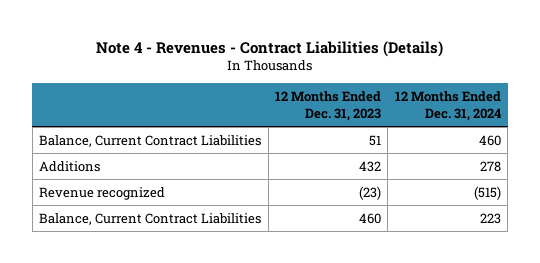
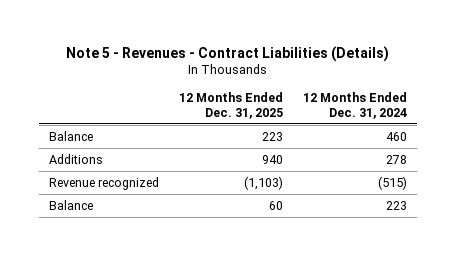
- Note 4 - Revenues - Contract Liabilities (Details)
+ Note 5 - Revenues - Contract Liabilities (Details)
- | 12 Months Ended Dec. 31, 2023 | 12 Months Ended Dec. 31, 2024
+ | 12 Months Ended Dec. 31, 2025 | 12 Months Ended Dec. 31, 2024
- Balance, Current Contract Liabilities | 51 | 460
+ Balance | 223 | 460
- Balance, Current Contract Liabilities | 460 | 223
+ Balance | 60 | 223

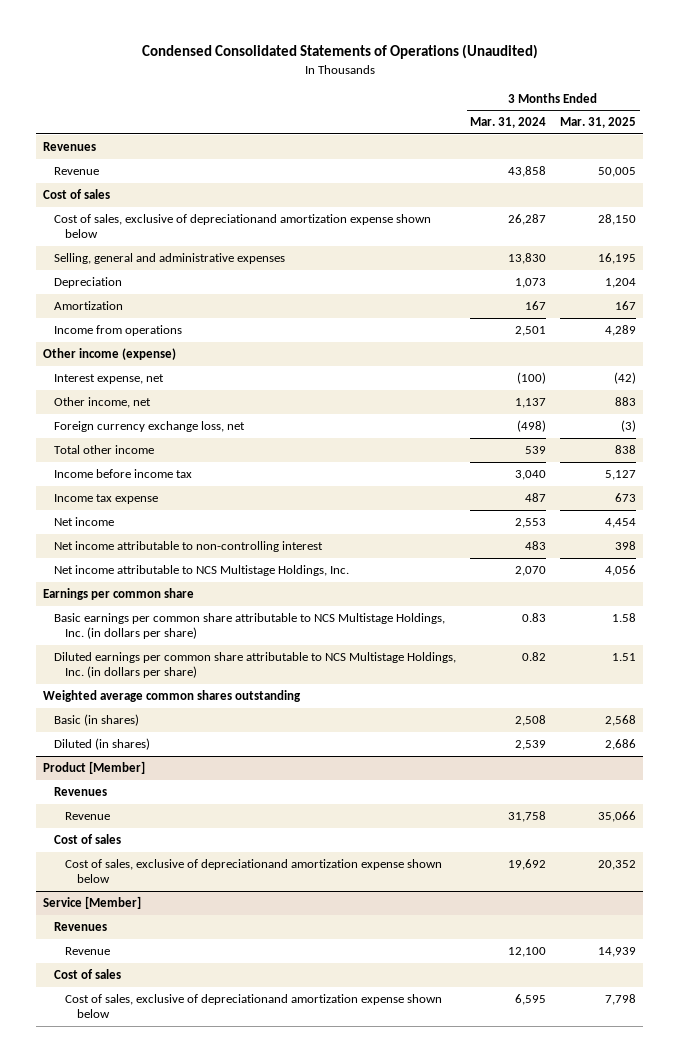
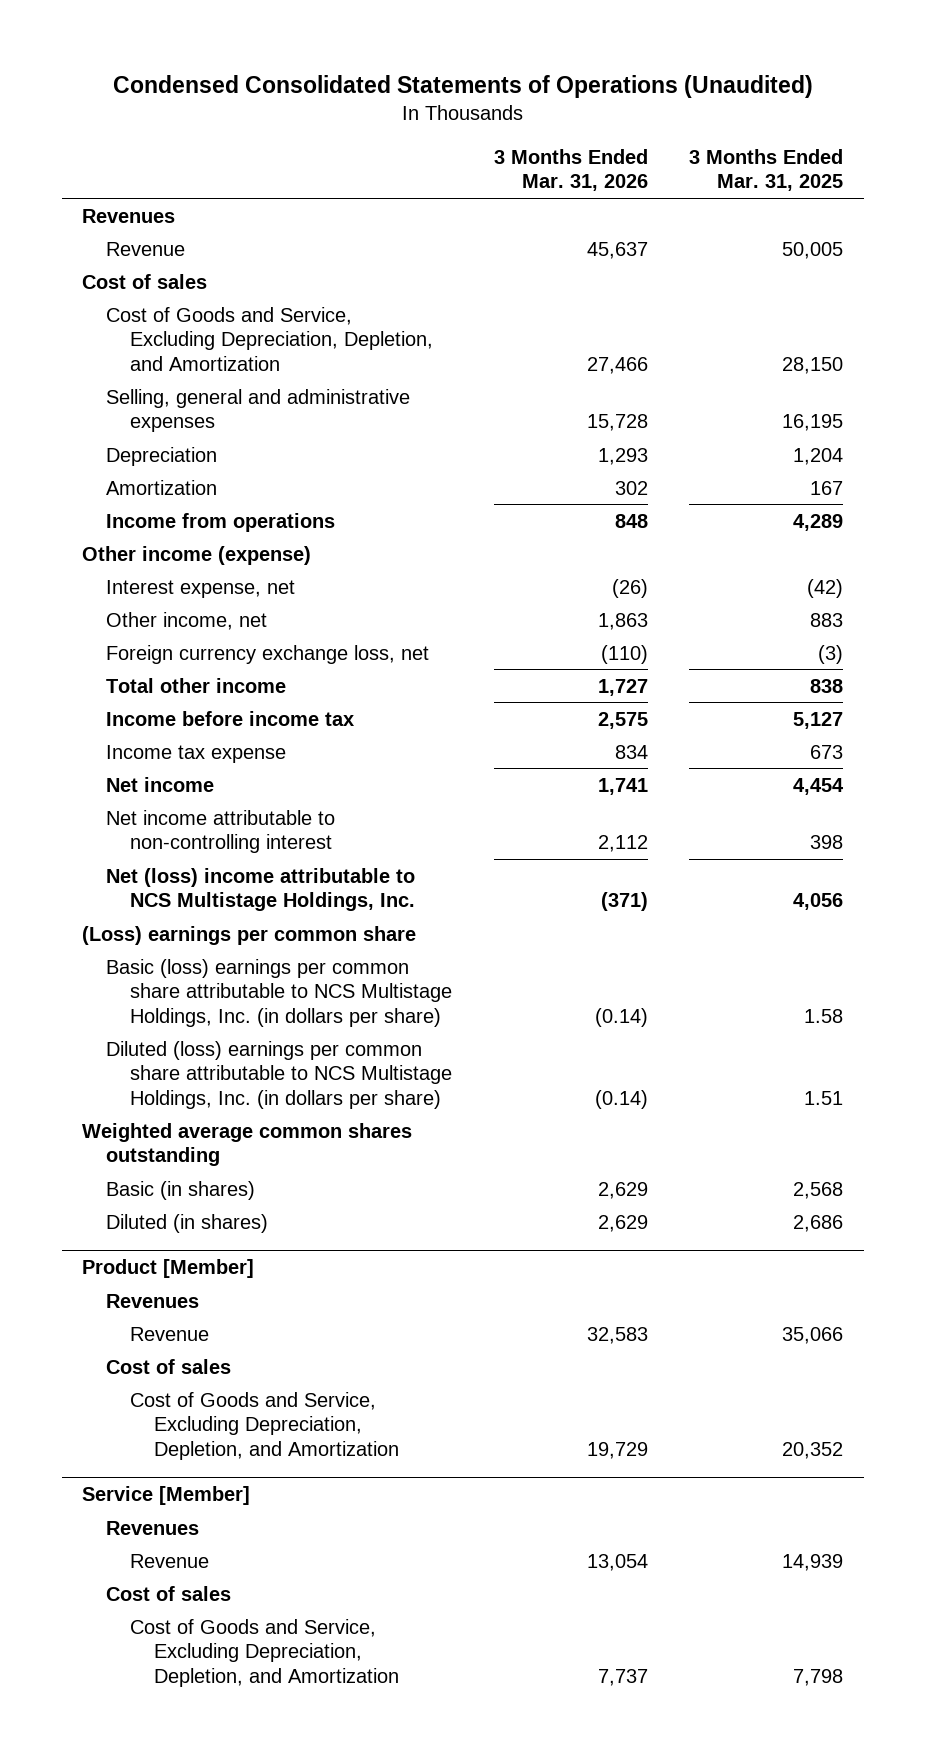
- | 3 Months Ended Mar. 31, 2024 | 3 Months Ended Mar. 31, 2025
+ | 3 Months Ended Mar. 31, 2026 | 3 Months Ended Mar. 31, 2025
- Cost of sales, exclusive of depreciationand amortization expense shown below | 26,287 | 28,150
+ Cost of Goods and Service, Excluding Depreciation, Depletion, and Amortization | 27,466 | 28,150
- Net income attributable to NCS Multistage Holdings, Inc. | 2,070 | 4,056
- Earnings per common share
- Basic earnings per common share attributable to NCS Multistage Holdings, Inc. (in dollars per share) | 0.83 | 1.58
- Diluted earnings per common share attributable to NCS Multistage Holdings, Inc. (in dollars per share) | 0.82 | 1.51
+ Net (loss) income attributable to NCS Multistage Holdings, Inc. | (371) | 4,056
+ (Loss) earnings per common share
+ Basic (loss) earnings per common share attributable to NCS Multistage Holdings, Inc. (in dollars per share) | (0.14) | 1.58
+ Diluted (loss) earnings per common share attributable to NCS Multistage Holdings, Inc. (in dollars per share) | (0.14) | 1.51
@ Product [Member]
- Cost of sales, exclusive of depreciationand amortization expense shown below | 19,692 | 20,352
+ Cost of Goods and Service, Excluding Depreciation, Depletion, and Amortization | 19,729 | 20,352
@ Service [Member]
- Cost of sales, exclusive of depreciationand amortization expense shown below | 6,595 | 7,798
+ Cost of Goods and Service, Excluding Depreciation, Depletion, and Amortization | 7,737 | 7,798

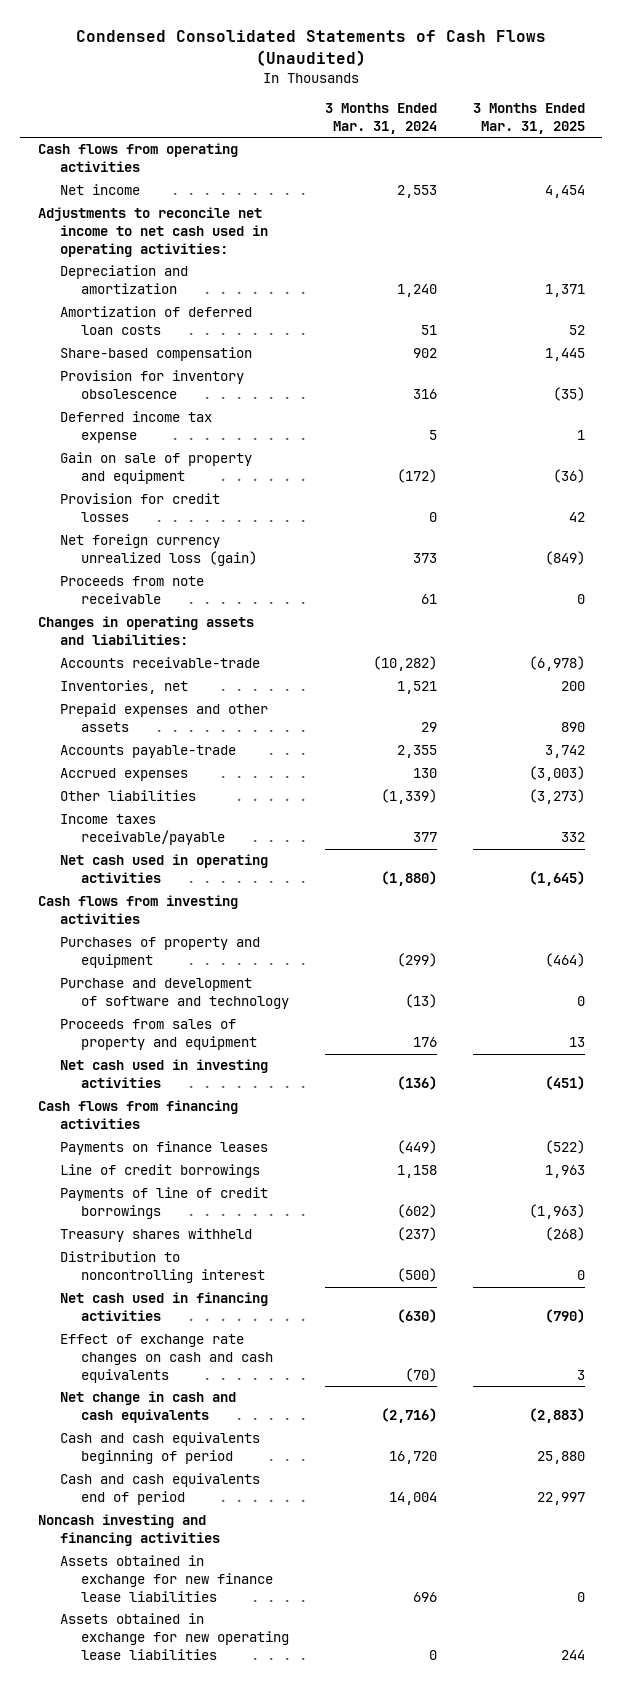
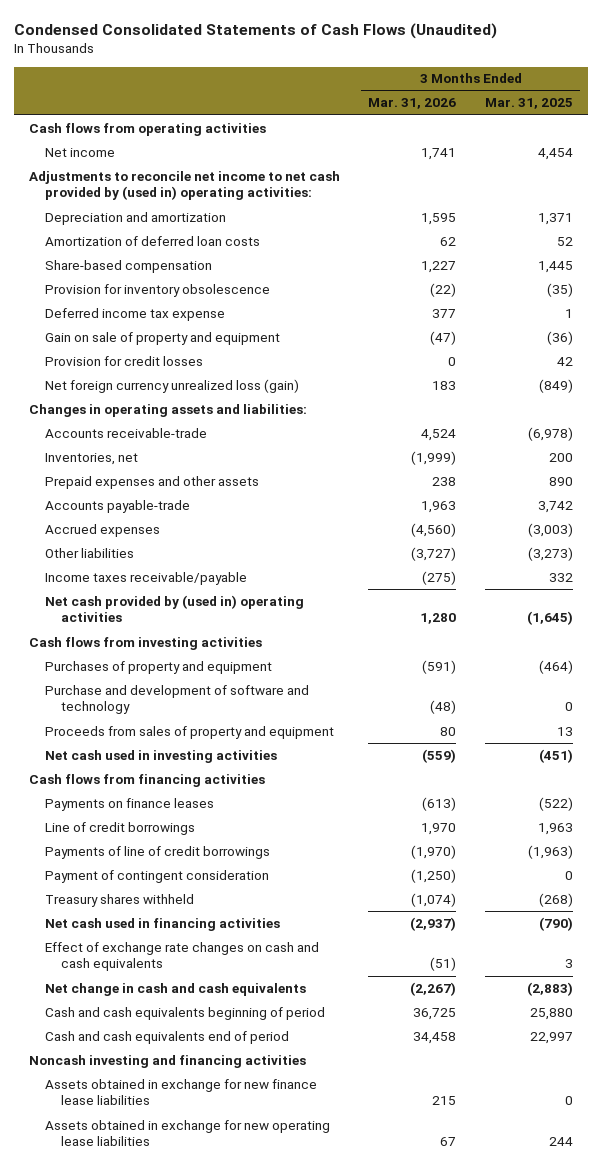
- | 3 Months Ended Mar. 31, 2024 | 3 Months Ended Mar. 31, 2025
+ | 3 Months Ended Mar. 31, 2026 | 3 Months Ended Mar. 31, 2025
- Adjustments to reconcile net income to net cash used in operating activities:
+ Adjustments to reconcile net income to net cash provided by (used in) operating activities:
- Proceeds from note receivable | 61 | 0
- Net cash used in operating activities | (1,880) | (1,645)
+ Net cash provided by (used in) operating activities | 1,280 | (1,645)
+ Payment of contingent consideration | (1,250) | 0
- Distribution to noncontrolling interest | (500) | 0

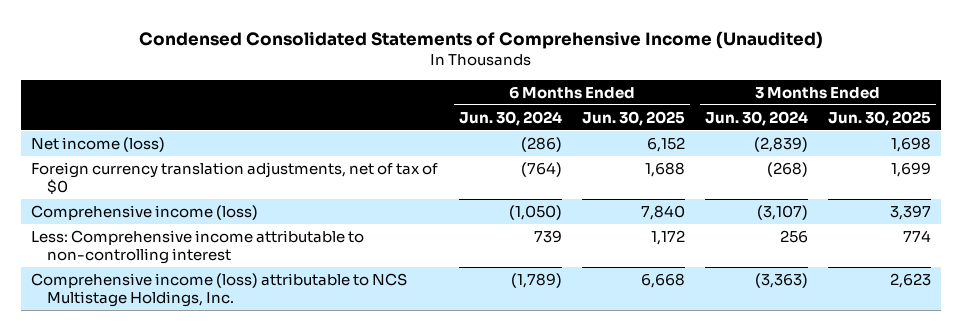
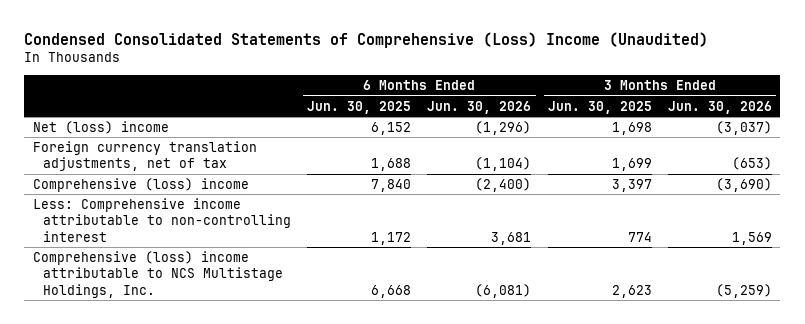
- Condensed Consolidated Statements of Comprehensive Income (Unaudited)
+ Condensed Consolidated Statements of Comprehensive (Loss) Income (Unaudited)
- | 6 Months Ended Jun. 30, 2024 | 6 Months Ended Jun. 30, 2025 | 3 Months Ended Jun. 30, 2024 | 3 Months Ended Jun. 30, 2025
+ | 6 Months Ended Jun. 30, 2025 | 6 Months Ended Jun. 30, 2026 | 3 Months Ended Jun. 30, 2025 | 3 Months Ended Jun. 30, 2026
- Net income (loss) | (286) | 6,152 | (2,839) | 1,698
- Foreign currency translation adjustments, net of tax of $0 | (764) | 1,688 | (268) | 1,699
- Comprehensive income (loss) | (1,050) | 7,840 | (3,107) | 3,397
+ Net (loss) income | 6,152 | (1,296) | 1,698 | (3,037)
+ Foreign currency translation adjustments, net of tax | 1,688 | (1,104) | 1,699 | (653)
+ Comprehensive (loss) income | 7,840 | (2,400) | 3,397 | (3,690)
- Comprehensive income (loss) attributable to NCS Multistage Holdings, Inc. | (1,789) | 6,668 | (3,363) | 2,623
+ Comprehensive (loss) income attributable to NCS Multistage Holdings, Inc. | 6,668 | (6,081) | 2,623 | (5,259)

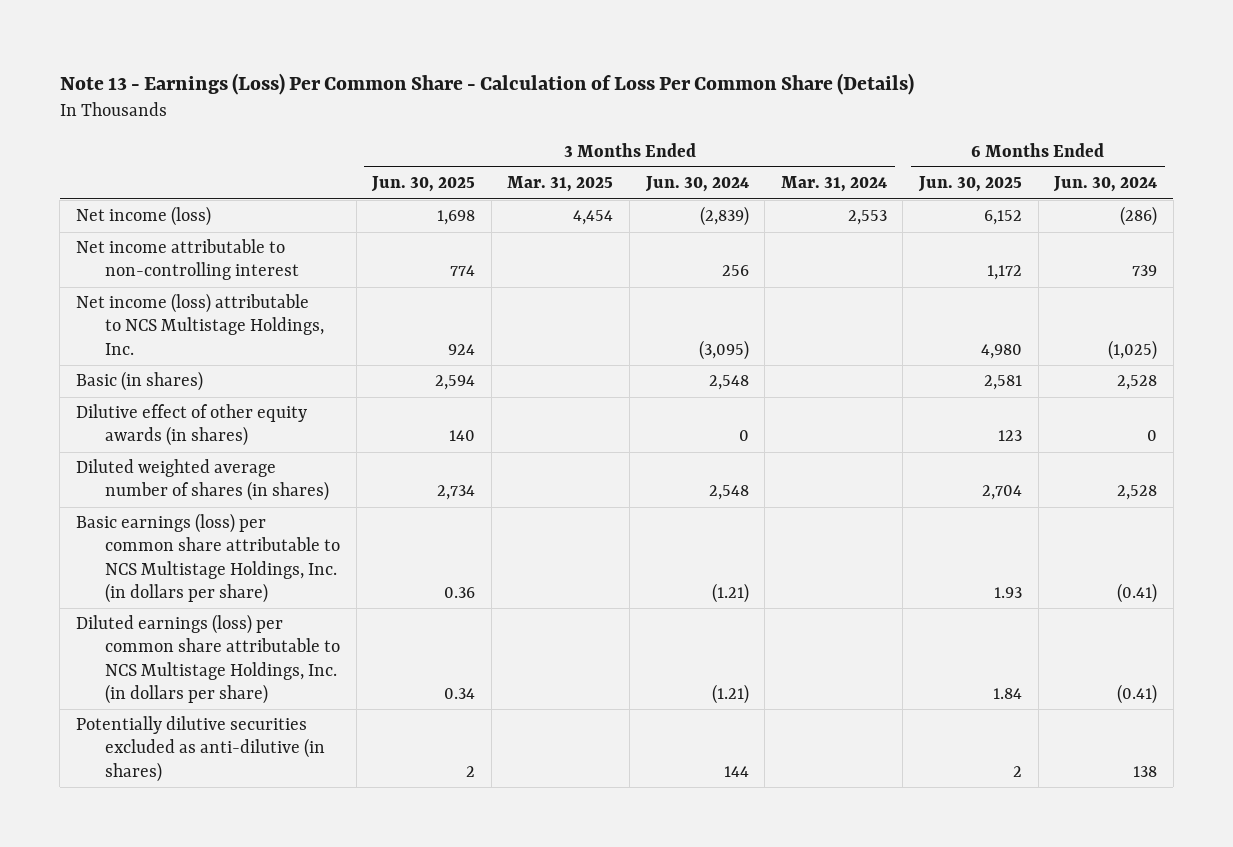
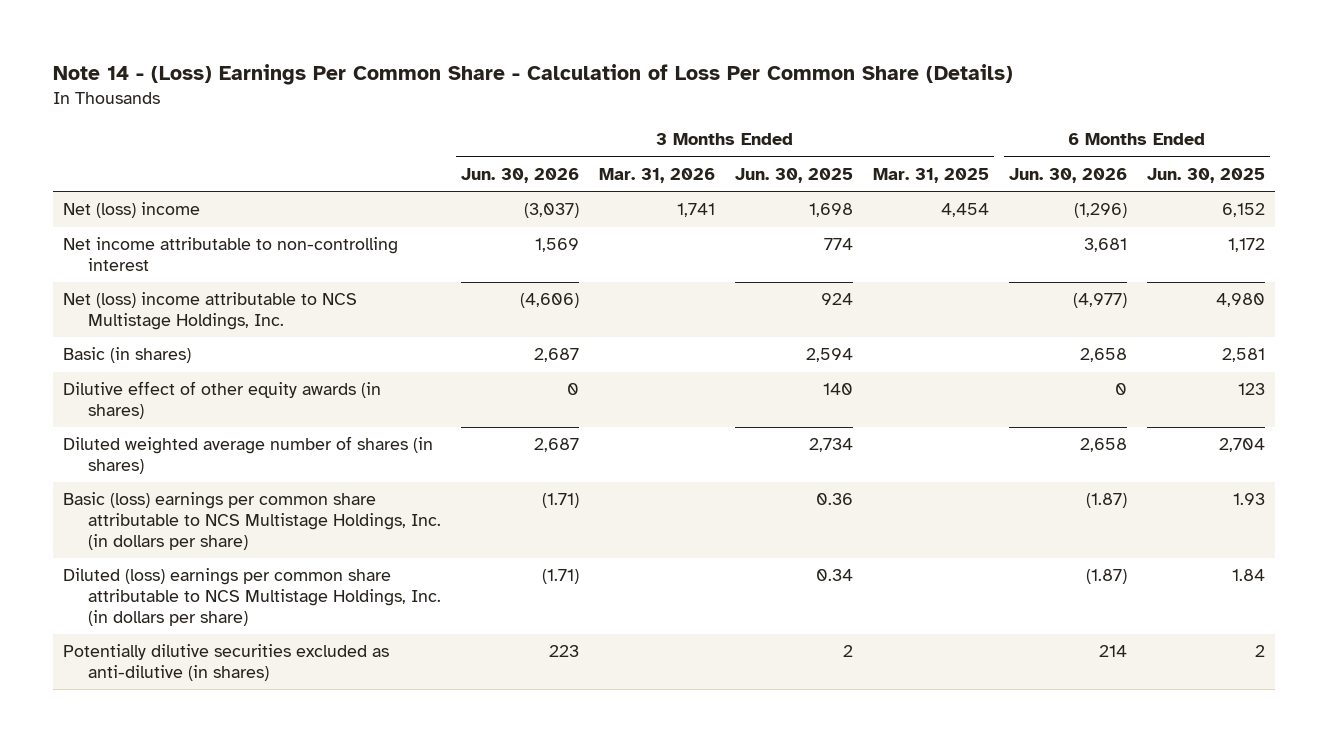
- Note 13 - Earnings (Loss) Per Common Share - Calculation of Loss Per Common Share (Details)
+ Note 14 - (Loss) Earnings Per Common Share - Calculation of Loss Per Common Share (Details)
- | 3 Months Ended Jun. 30, 2025 | 3 Months Ended Mar. 31, 2025 | 3 Months Ended Jun. 30, 2024 | 3 Months Ended Mar. 31, 2024 | 6 Months Ended Jun. 30, 2025 | 6 Months Ended Jun. 30, 2024
+ | 3 Months Ended Jun. 30, 2026 | 3 Months Ended Mar. 31, 2026 | 3 Months Ended Jun. 30, 2025 | 3 Months Ended Mar. 31, 2025 | 6 Months Ended Jun. 30, 2026 | 6 Months Ended Jun. 30, 2025
- Net income (loss) | 1,698 | 4,454 | (2,839) | 2,553 | 6,152 | (286)
+ Net (loss) income | (3,037) | 1,741 | 1,698 | 4,454 | (1,296) | 6,152
- Net income (loss) attributable to NCS Multistage Holdings, Inc. | 924 | | (3,095) | | 4,980 | (1,025)
+ Net (loss) income attributable to NCS Multistage Holdings, Inc. | (4,606) | | 924 | | (4,977) | 4,980
- Basic earnings (loss) per common share attributable to NCS Multistage Holdings, Inc. (in dollars per share) | 0.36 | | (1.21) | | 1.93 | (0.41)
- Diluted earnings (loss) per common share attributable to NCS Multistage Holdings, Inc. (in dollars per share) | 0.34 | | (1.21) | | 1.84 | (0.41)
+ Basic (loss) earnings per common share attributable to NCS Multistage Holdings, Inc. (in dollars per share) | (1.71) | | 0.36 | | (1.87) | 1.93
+ Diluted (loss) earnings per common share attributable to NCS Multistage Holdings, Inc. (in dollars per share) | (1.71) | | 0.34 | | (1.87) | 1.84

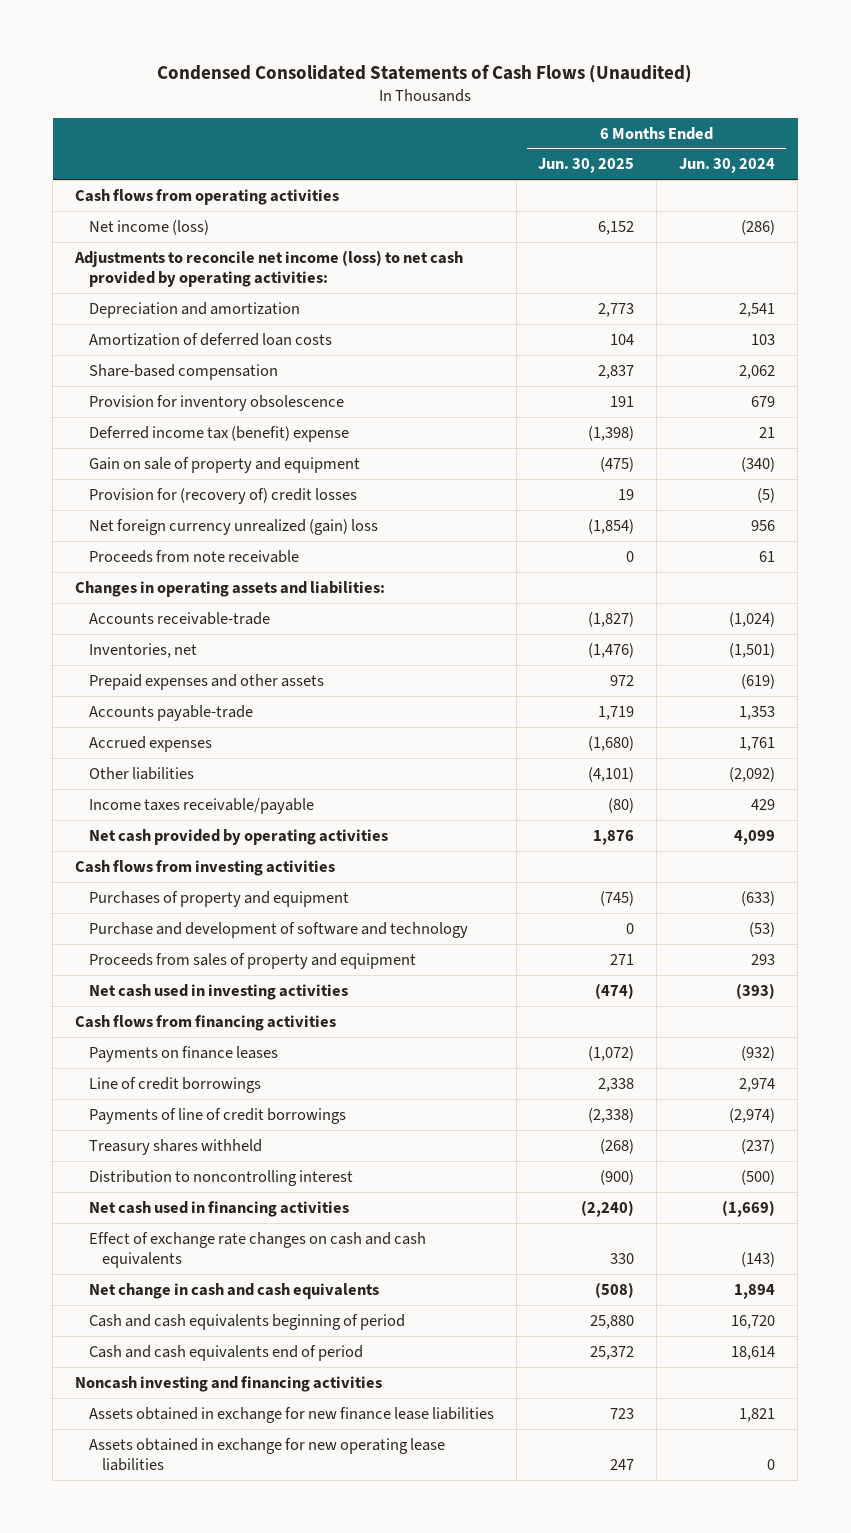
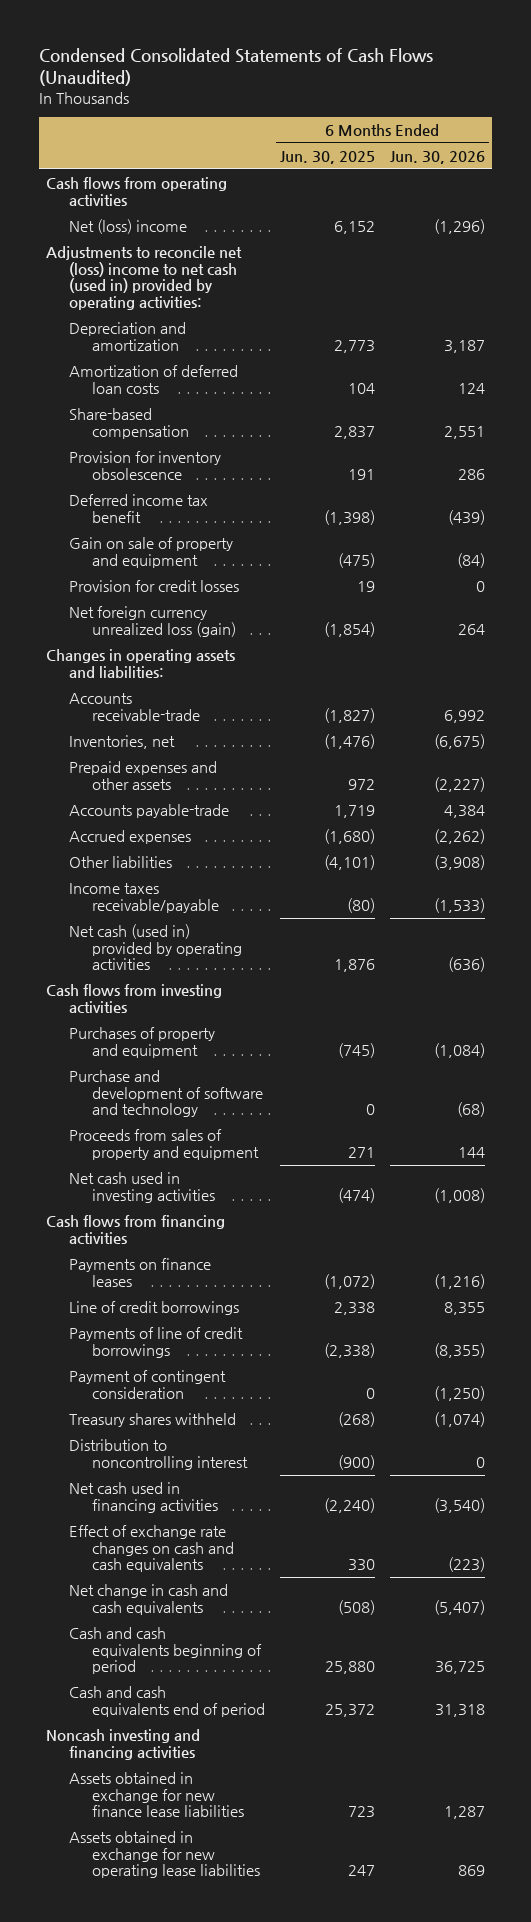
- | 6 Months Ended Jun. 30, 2025 | 6 Months Ended Jun. 30, 2024
+ | 6 Months Ended Jun. 30, 2025 | 6 Months Ended Jun. 30, 2026
- Net income (loss) | 6,152 | (286)
- Adjustments to reconcile net income (loss) to net cash provided by operating activities:
+ Net (loss) income | 6,152 | (1,296)
+ Adjustments to reconcile net (loss) income to net cash (used in) provided by operating activities:
- Deferred income tax (benefit) expense | (1,398) | 21
+ Deferred income tax benefit | (1,398) | (439)
- Provision for (recovery of) credit losses | 19 | (5)
- Net foreign currency unrealized (gain) loss | (1,854) | 956
- Proceeds from note receivable | 0 | 61
+ Provision for credit losses | 19 | 0
+ Net foreign currency unrealized loss (gain) | (1,854) | 264
- Net cash provided by operating activities | 1,876 | 4,099
+ Net cash (used in) provided by operating activities | 1,876 | (636)
+ Payment of contingent consideration | 0 | (1,250)

